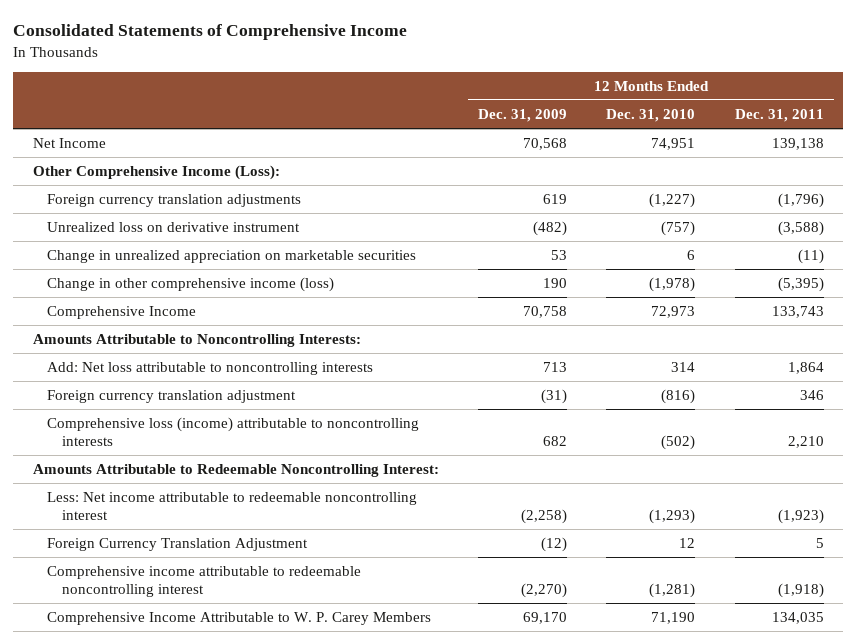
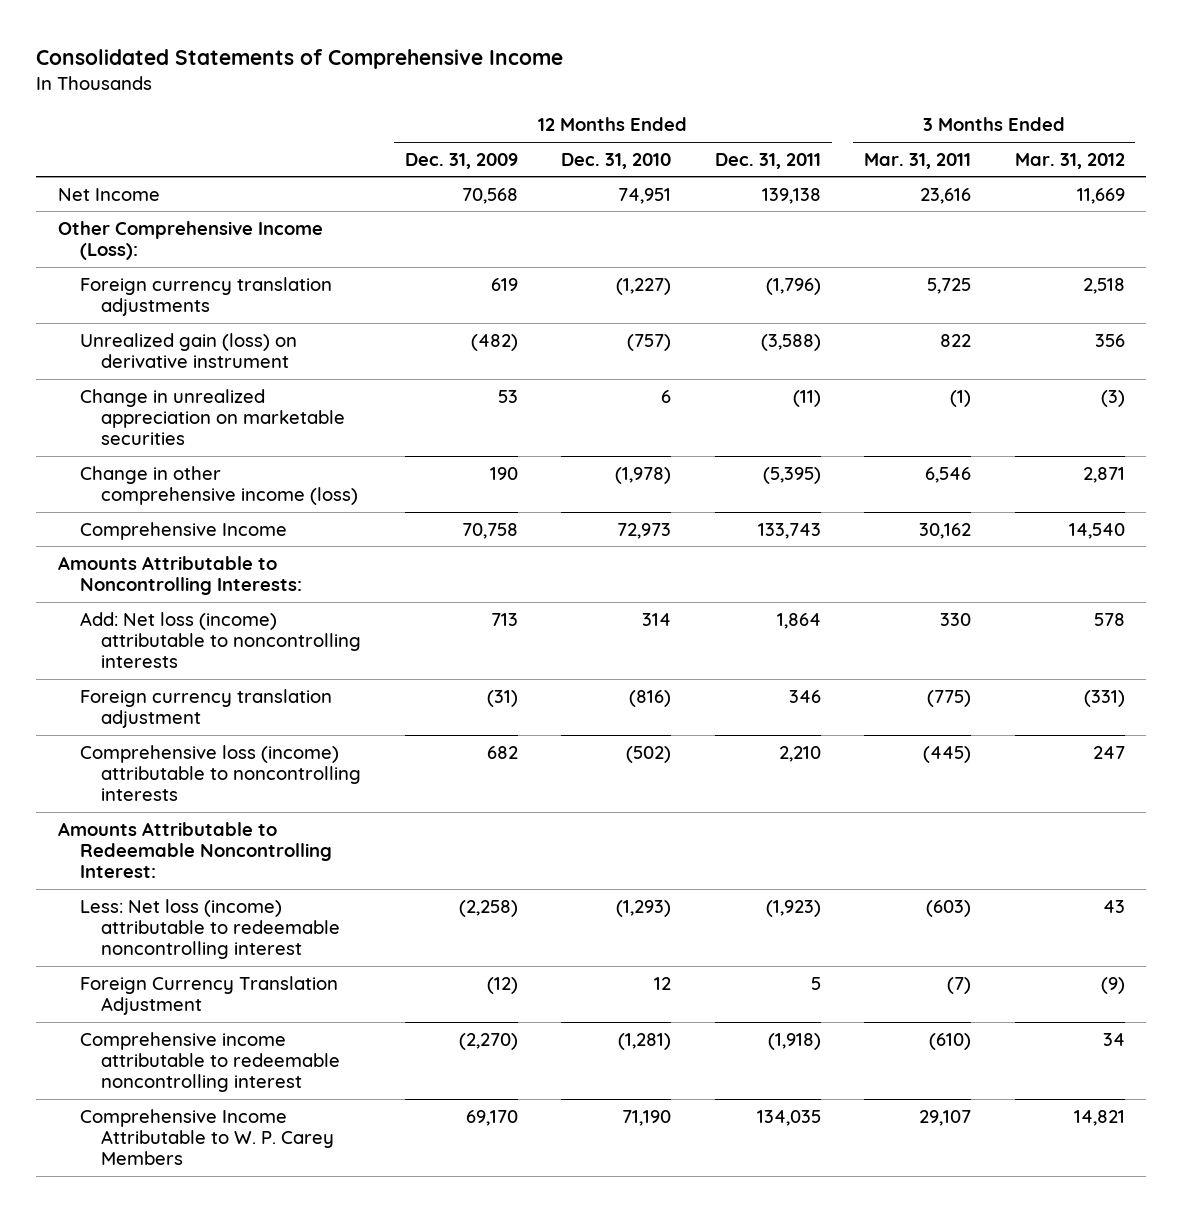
- | 12 Months Ended Dec. 31, 2009 | 12 Months Ended Dec. 31, 2010 | 12 Months Ended Dec. 31, 2011
+ | 12 Months Ended Dec. 31, 2009 | 12 Months Ended Dec. 31, 2010 | 12 Months Ended Dec. 31, 2011 | 3 Months Ended Mar. 31, 2011 | 3 Months Ended Mar. 31, 2012
- Unrealized loss on derivative instrument | (482) | (757) | (3,588)
+ Unrealized gain (loss) on derivative instrument | (482) | (757) | (3,588) | 822 | 356
- Add: Net loss attributable to noncontrolling interests | 713 | 314 | 1,864
+ Add: Net loss (income) attributable to noncontrolling interests | 713 | 314 | 1,864 | 330 | 578
- Less: Net income attributable to redeemable noncontrolling interest | (2,258) | (1,293) | (1,923)
+ Less: Net loss (income) attributable to redeemable noncontrolling interest | (2,258) | (1,293) | (1,923) | (603) | 43

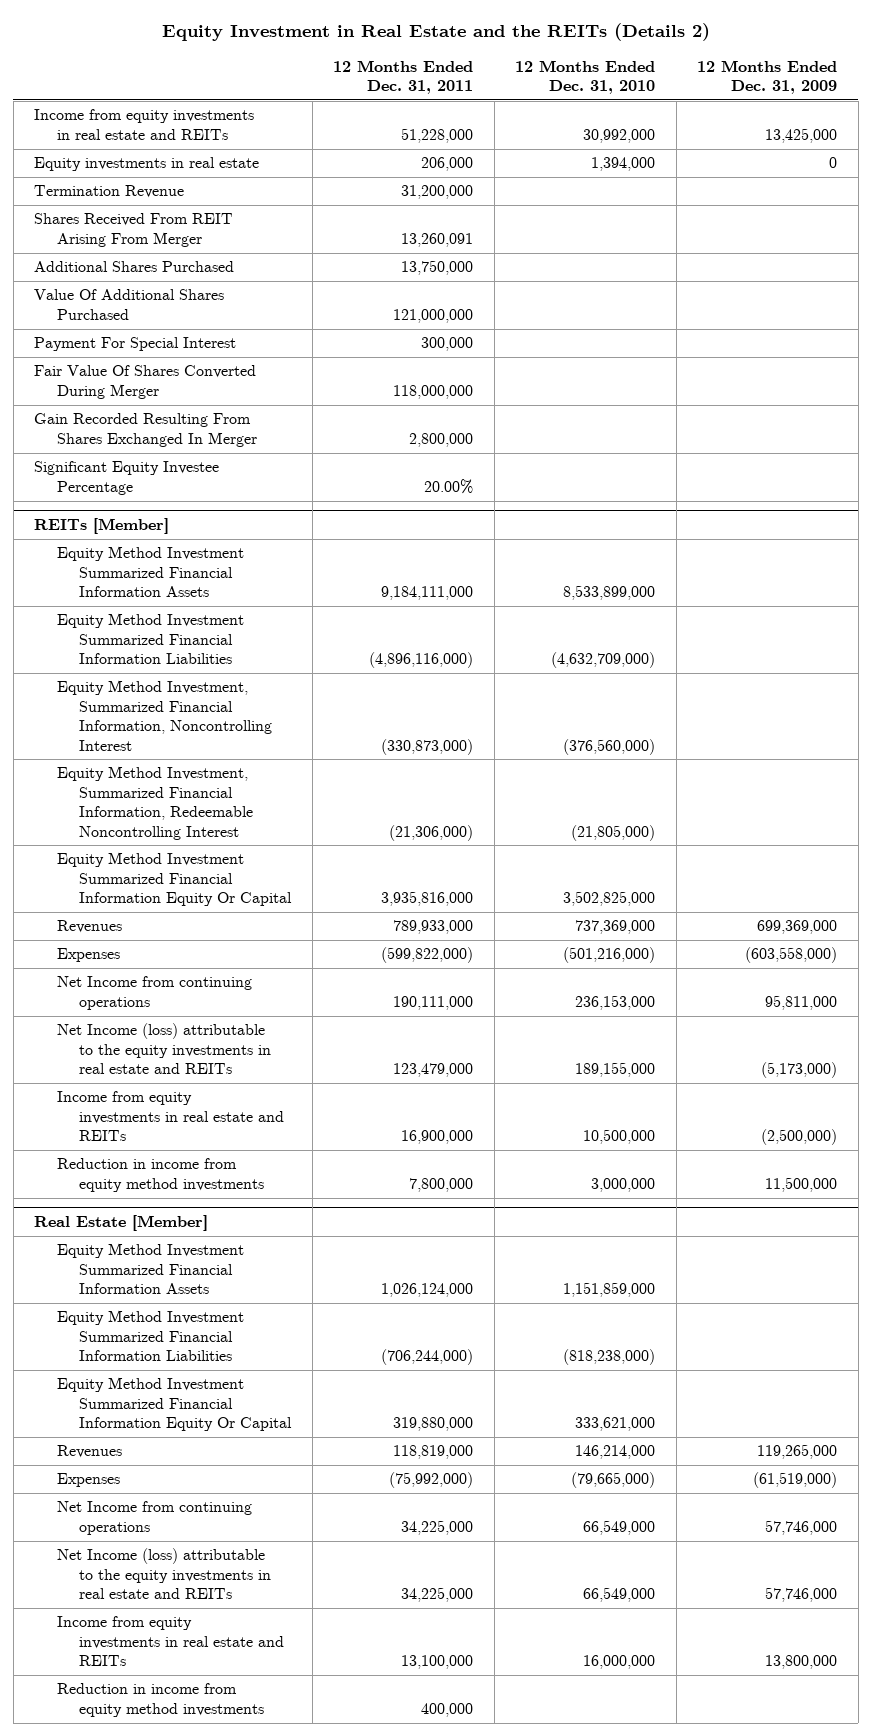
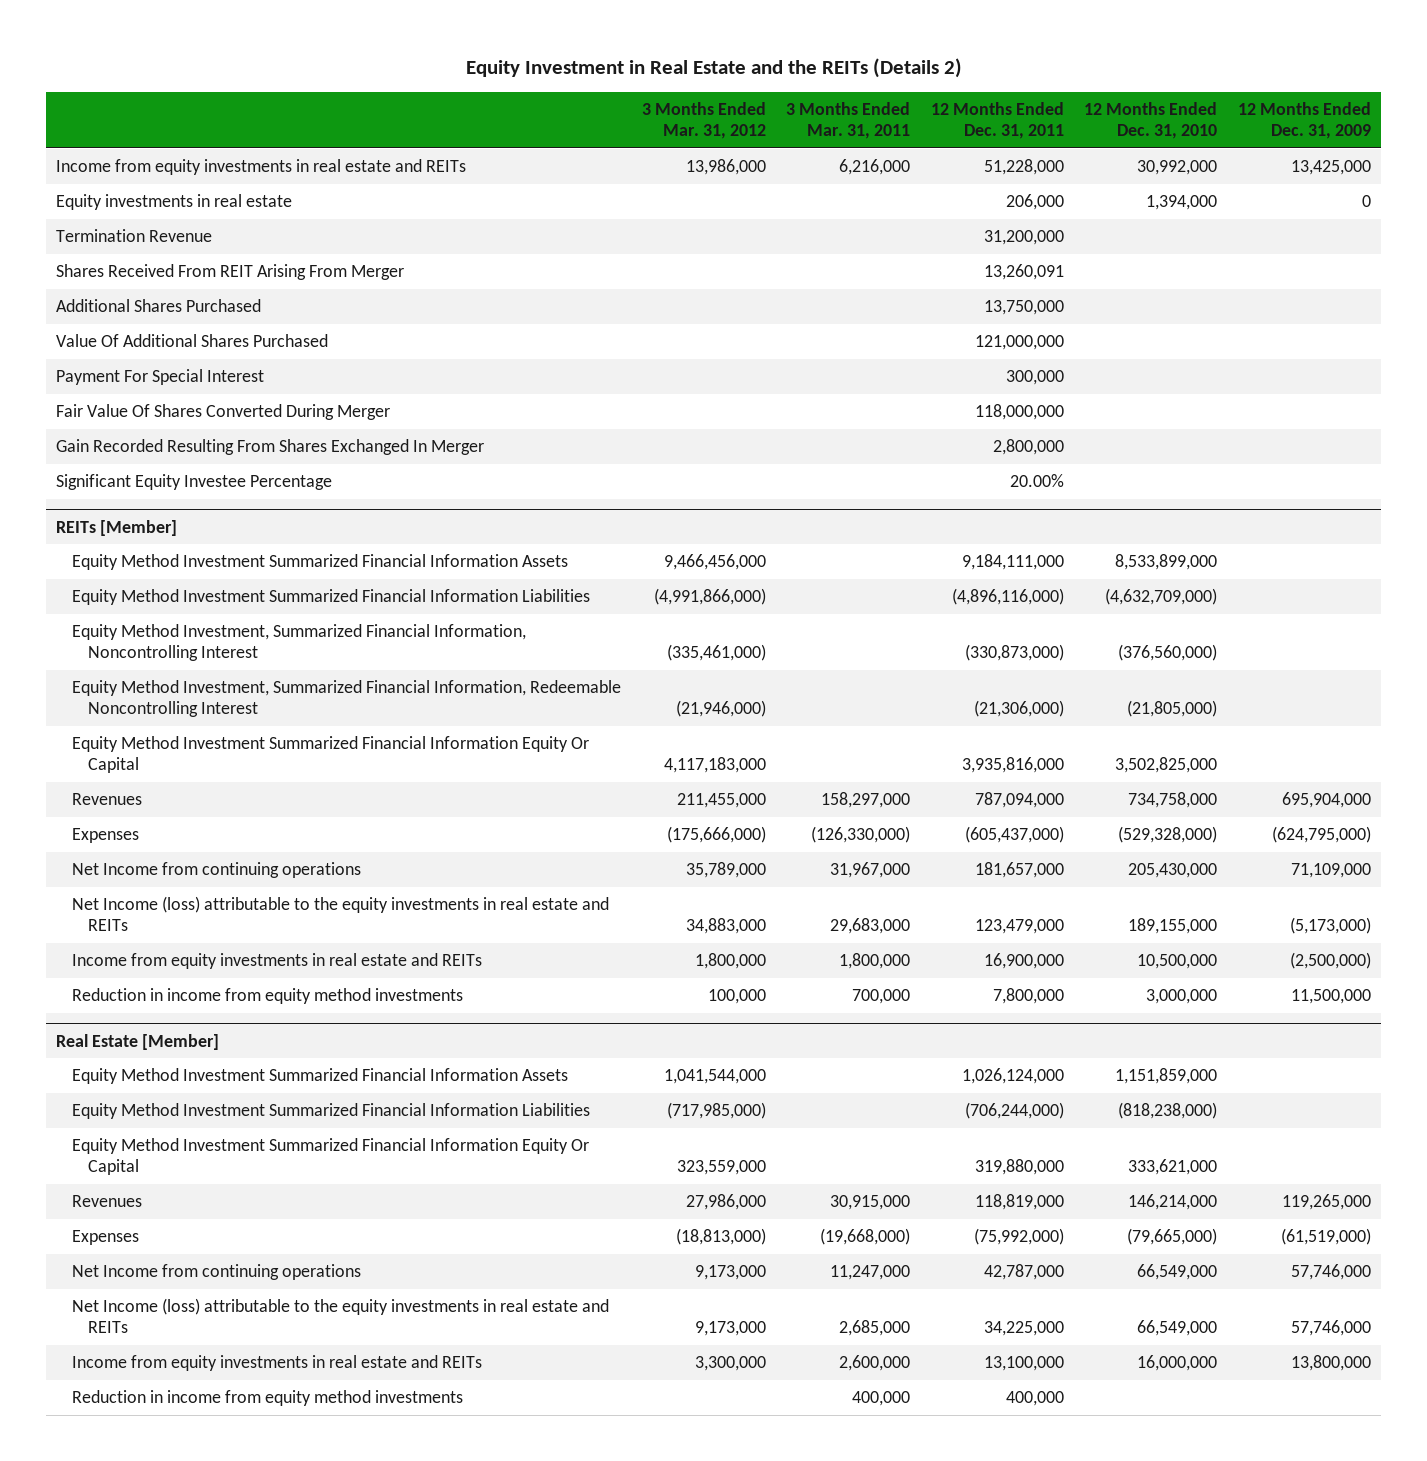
- | 12 Months Ended Dec. 31, 2011 | 12 Months Ended Dec. 31, 2010 | 12 Months Ended Dec. 31, 2009
+ | 3 Months Ended Mar. 31, 2012 | 3 Months Ended Mar. 31, 2011 | 12 Months Ended Dec. 31, 2011 | 12 Months Ended Dec. 31, 2010 | 12 Months Ended Dec. 31, 2009
@ REITs [Member]
- Revenues | 789,933,000 | 737,369,000 | 699,369,000
- Expenses | (599,822,000) | (501,216,000) | (603,558,000)
- Net Income from continuing operations | 190,111,000 | 236,153,000 | 95,811,000
+ Revenues | 211,455,000 | 158,297,000 | 787,094,000 | 734,758,000 | 695,904,000
+ Expenses | (175,666,000) | (126,330,000) | (605,437,000) | (529,328,000) | (624,795,000)
+ Net Income from continuing operations | 35,789,000 | 31,967,000 | 181,657,000 | 205,430,000 | 71,109,000
@ Real Estate [Member]
- Net Income from continuing operations | 34,225,000 | 66,549,000 | 57,746,000
+ Net Income from continuing operations | 9,173,000 | 11,247,000 | 42,787,000 | 66,549,000 | 57,746,000

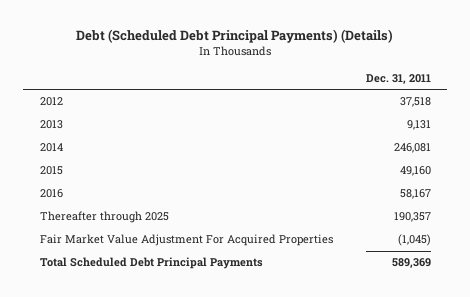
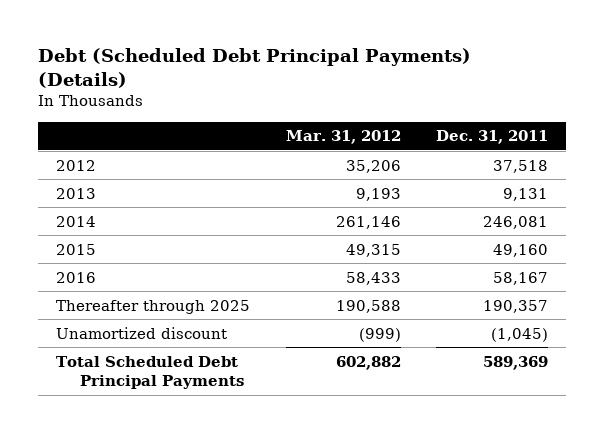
- | Dec. 31, 2011
+ | Mar. 31, 2012 | Dec. 31, 2011
- Fair Market Value Adjustment For Acquired Properties | (1,045)
+ Unamortized discount | (999) | (1,045)

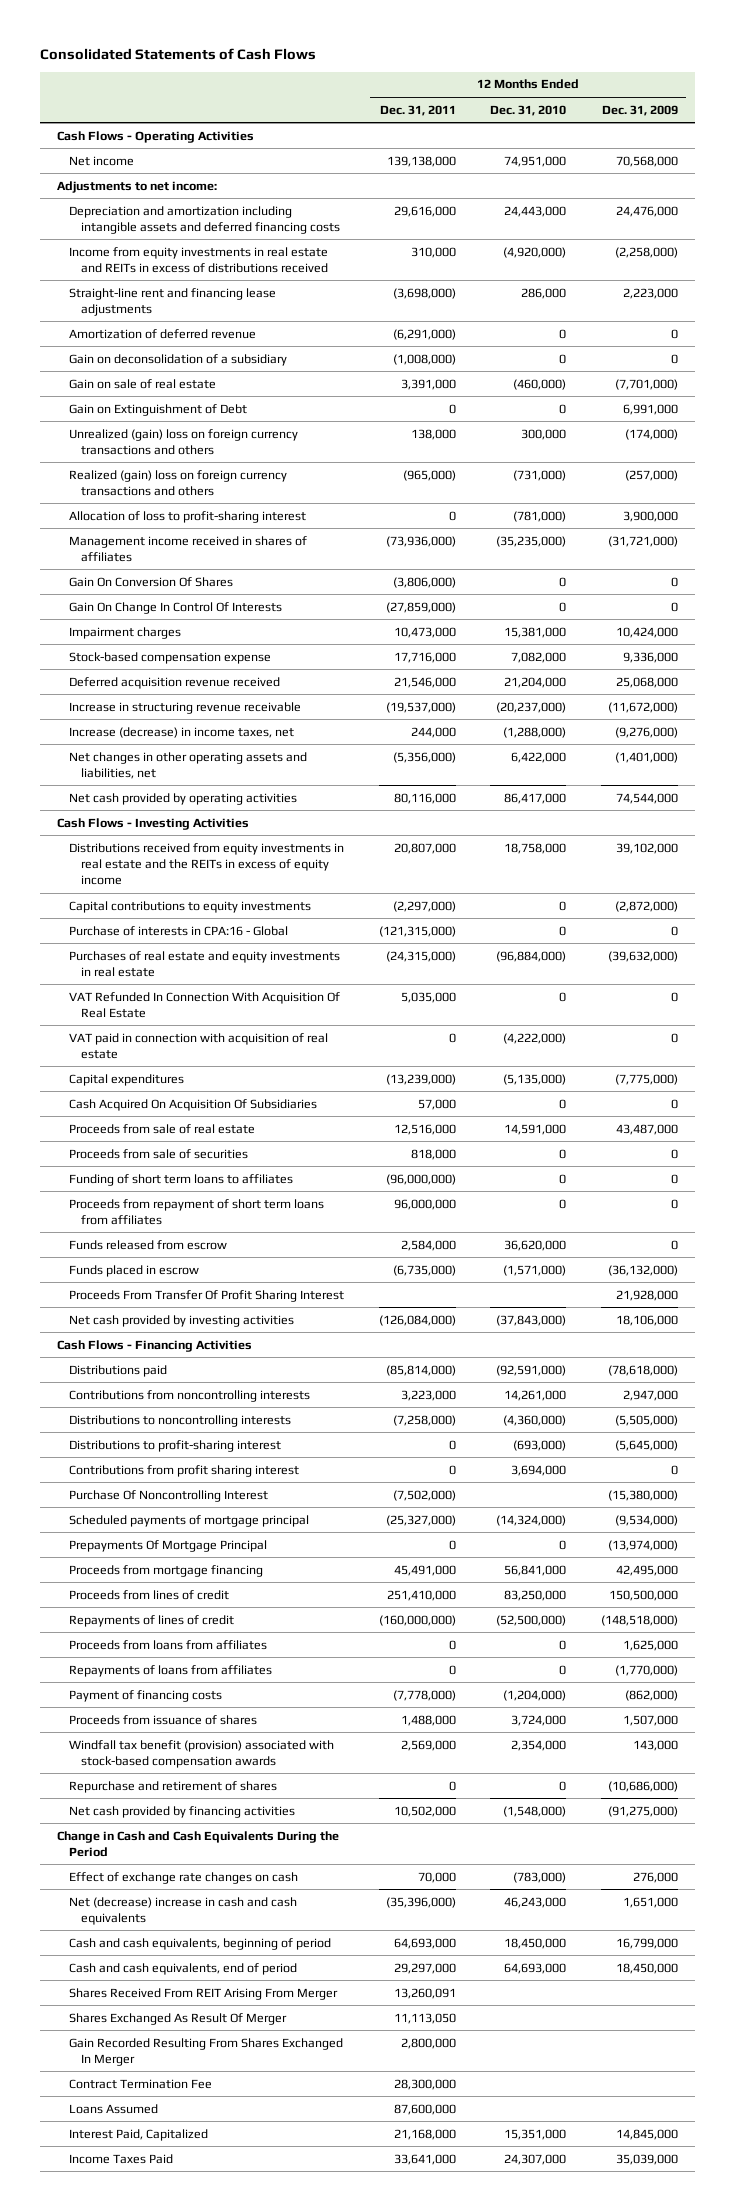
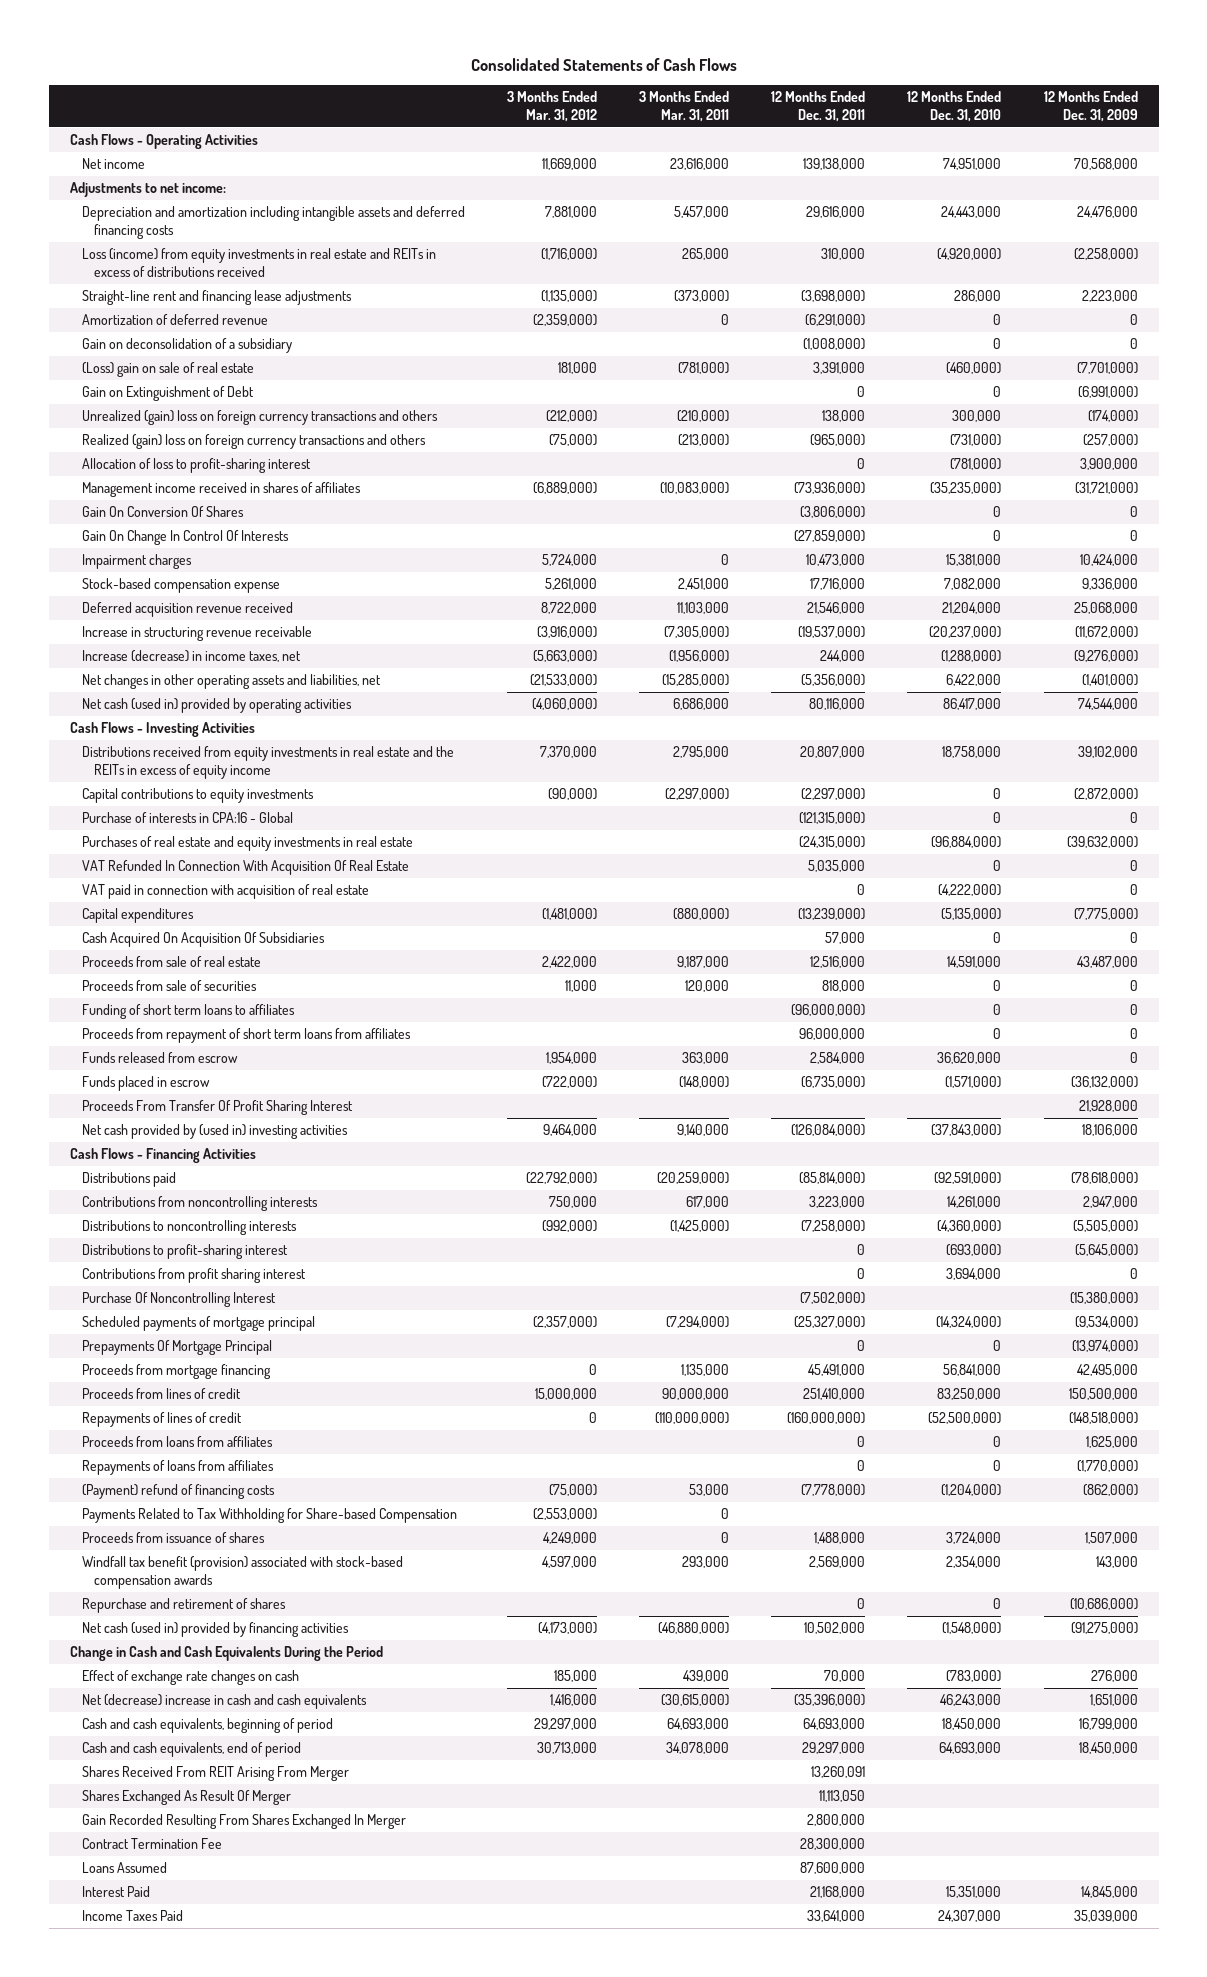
- | 12 Months Ended Dec. 31, 2011 | 12 Months Ended Dec. 31, 2010 | 12 Months Ended Dec. 31, 2009
+ | 3 Months Ended Mar. 31, 2012 | 3 Months Ended Mar. 31, 2011 | 12 Months Ended Dec. 31, 2011 | 12 Months Ended Dec. 31, 2010 | 12 Months Ended Dec. 31, 2009
- Income from equity investments in real estate and REITs in excess of distributions received | 310,000 | (4,920,000) | (2,258,000)
+ Loss (income) from equity investments in real estate and REITs in excess of distributions received | (1,716,000) | 265,000 | 310,000 | (4,920,000) | (2,258,000)
- Gain on sale of real estate | 3,391,000 | (460,000) | (7,701,000)
- Gain on Extinguishment of Debt | 0 | 0 | 6,991,000
+ (Loss) gain on sale of real estate | 181,000 | (781,000) | 3,391,000 | (460,000) | (7,701,000)
+ Gain on Extinguishment of Debt | | | 0 | 0 | (6,991,000)
- Net cash provided by operating activities | 80,116,000 | 86,417,000 | 74,544,000
+ Net cash (used in) provided by operating activities | (4,060,000) | 6,686,000 | 80,116,000 | 86,417,000 | 74,544,000
- Net cash provided by investing activities | (126,084,000) | (37,843,000) | 18,106,000
+ Net cash provided by (used in) investing activities | 9,464,000 | 9,140,000 | (126,084,000) | (37,843,000) | 18,106,000
- Payment of financing costs | (7,778,000) | (1,204,000) | (862,000)
+ (Payment) refund of financing costs | (75,000) | 53,000 | (7,778,000) | (1,204,000) | (862,000)
+ Payments Related to Tax Withholding for Share-based Compensation | (2,553,000) | 0 | | |
- Net cash provided by financing activities | 10,502,000 | (1,548,000) | (91,275,000)
+ Net cash (used in) provided by financing activities | (4,173,000) | (46,880,000) | 10,502,000 | (1,548,000) | (91,275,000)
- Interest Paid, Capitalized | 21,168,000 | 15,351,000 | 14,845,000
+ Interest Paid | | | 21,168,000 | 15,351,000 | 14,845,000

